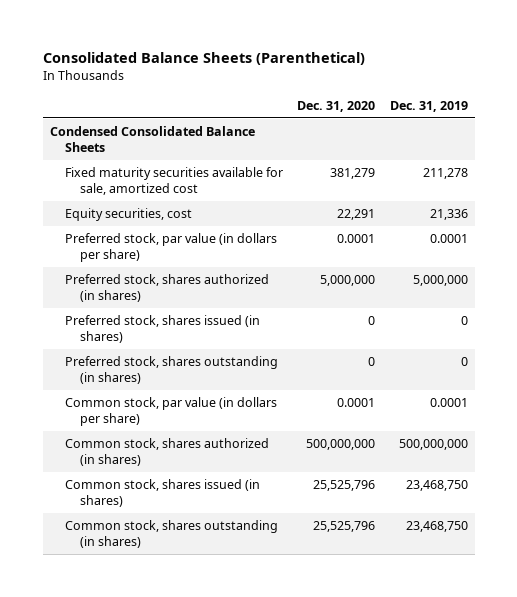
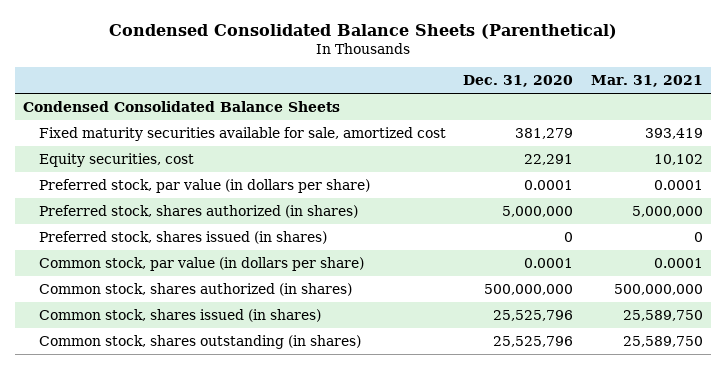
- Consolidated Balance Sheets (Parenthetical)
+ Condensed Consolidated Balance Sheets (Parenthetical)
- | Dec. 31, 2020 | Dec. 31, 2019
+ | Dec. 31, 2020 | Mar. 31, 2021
- Preferred stock, shares outstanding (in shares) | 0 | 0

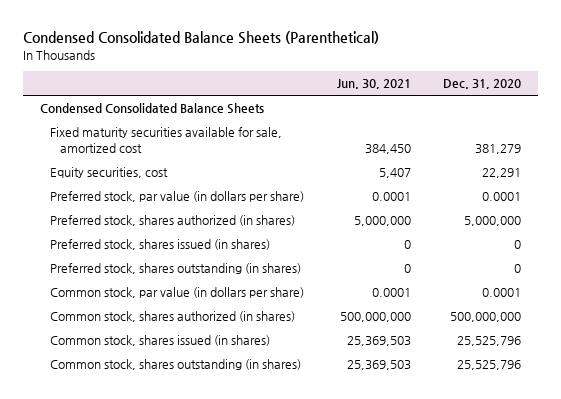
- | Dec. 31, 2020 | Mar. 31, 2021
+ | Jun. 30, 2021 | Dec. 31, 2020
+ Preferred stock, shares outstanding (in shares) | 0 | 0

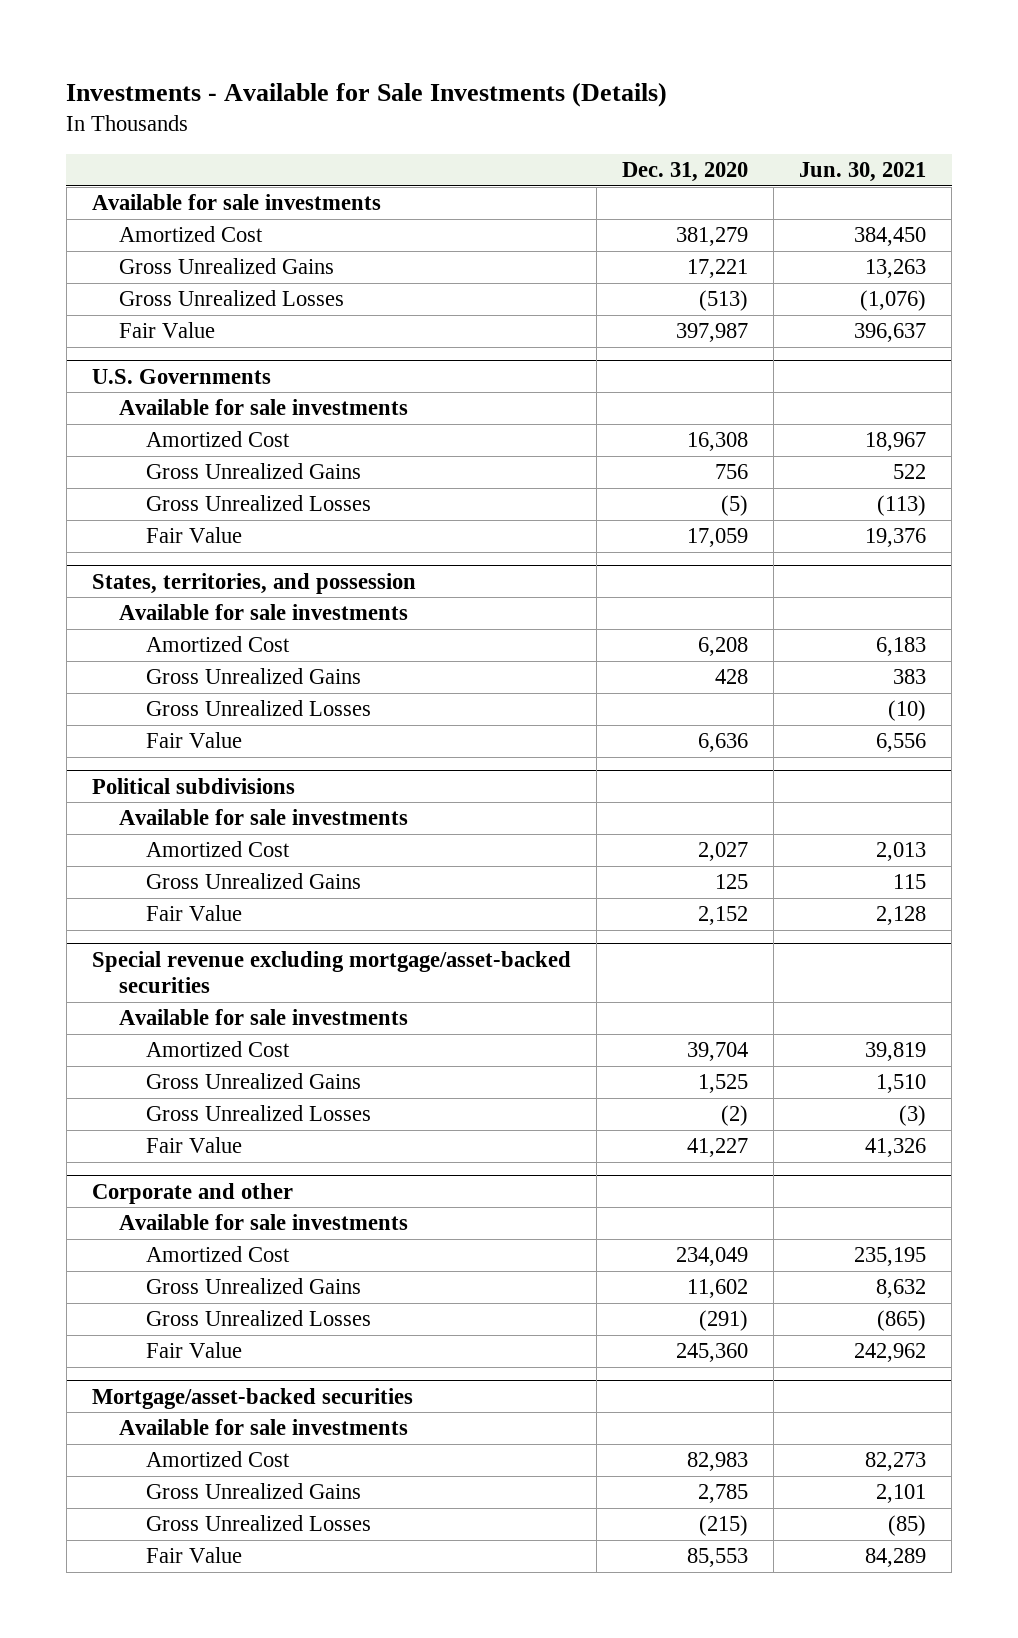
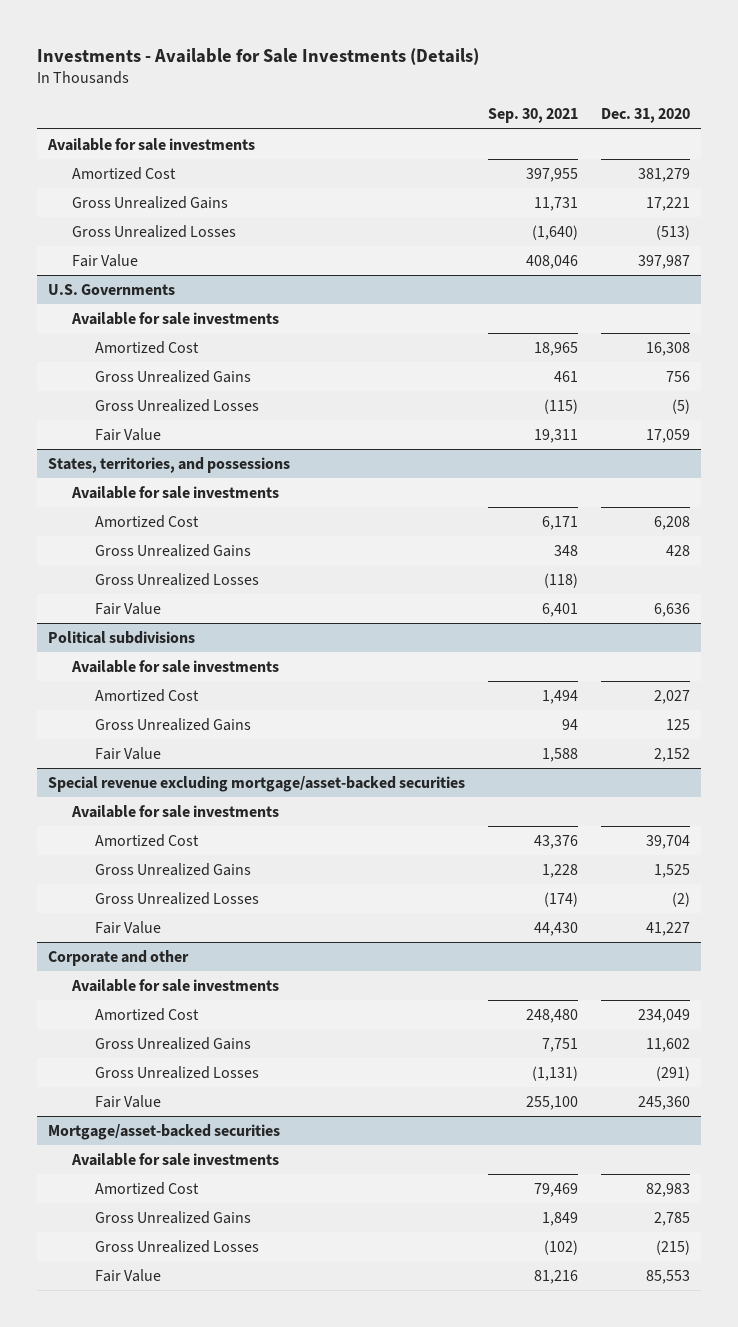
- | Dec. 31, 2020 | Jun. 30, 2021
+ | Sep. 30, 2021 | Dec. 31, 2020
- States, territories, and possession
+ States, territories, and possessions

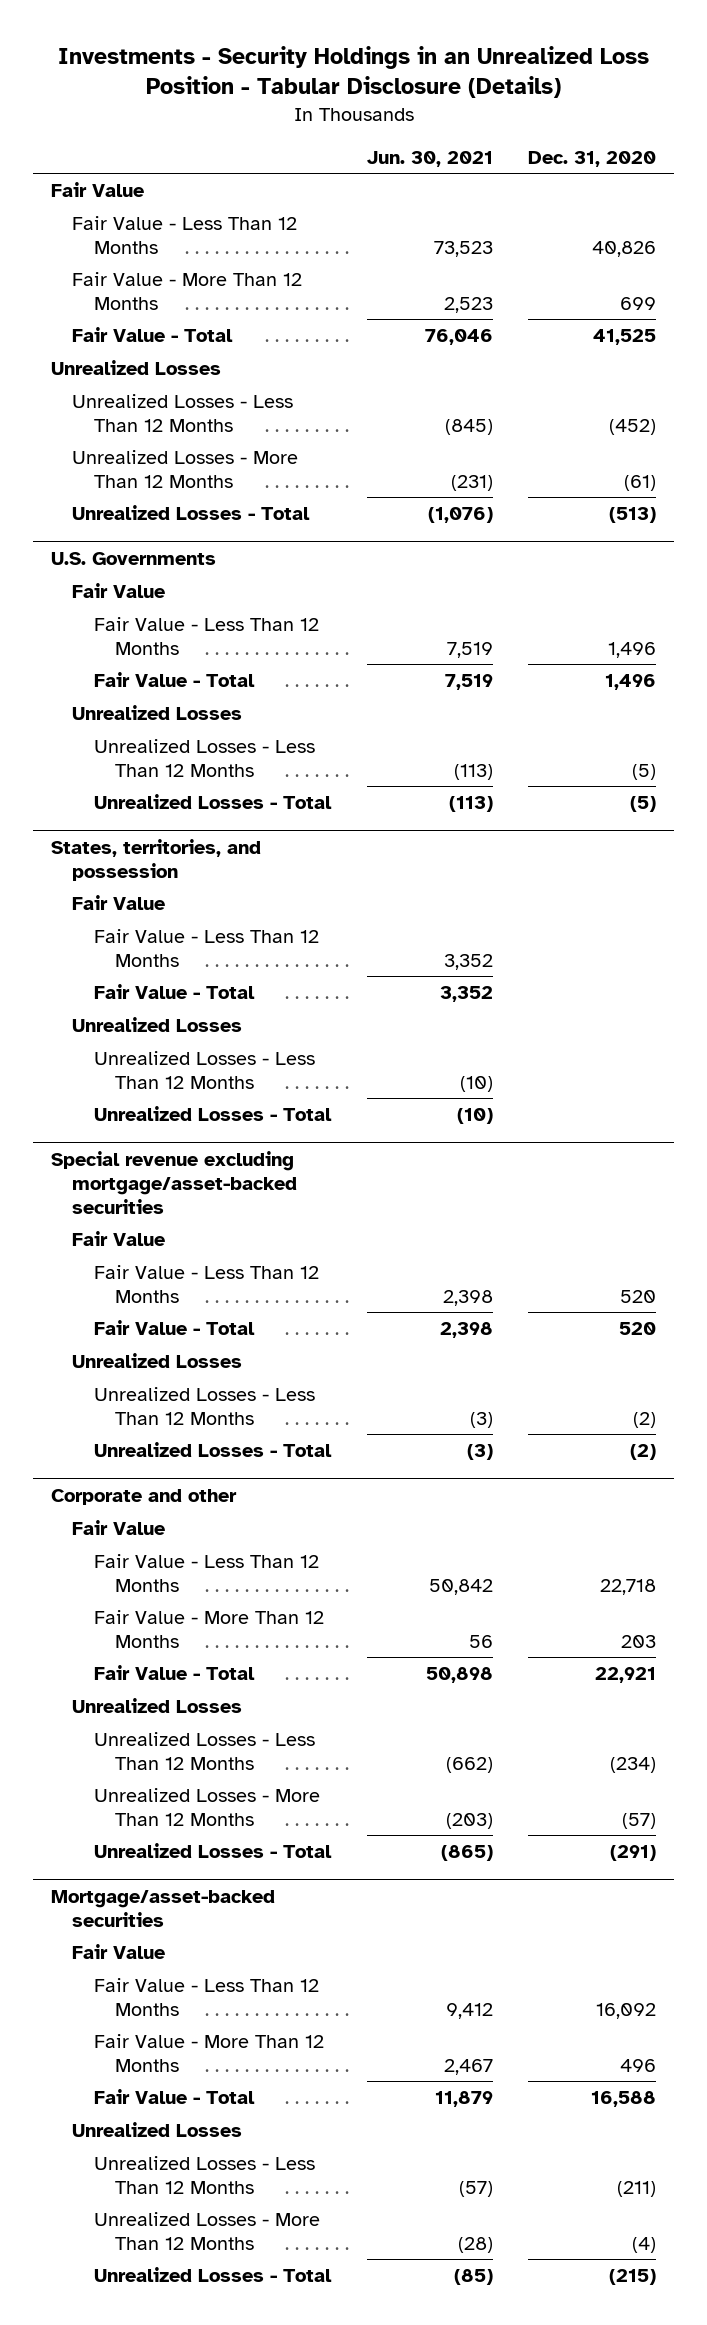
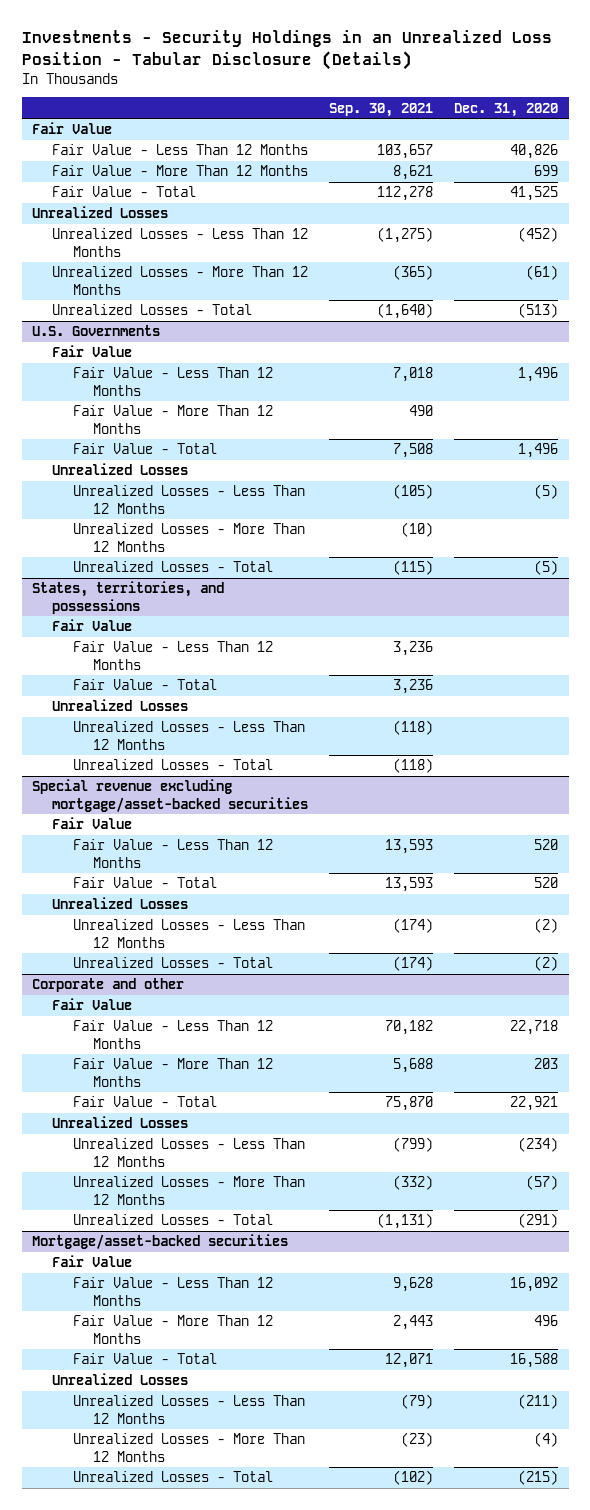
- | Jun. 30, 2021 | Dec. 31, 2020
+ | Sep. 30, 2021 | Dec. 31, 2020
@ U.S. Governments
+ Fair Value - More Than 12 Months | 490 |
+ Unrealized Losses - More Than 12 Months | (10) |
- States, territories, and possession
+ States, territories, and possessions

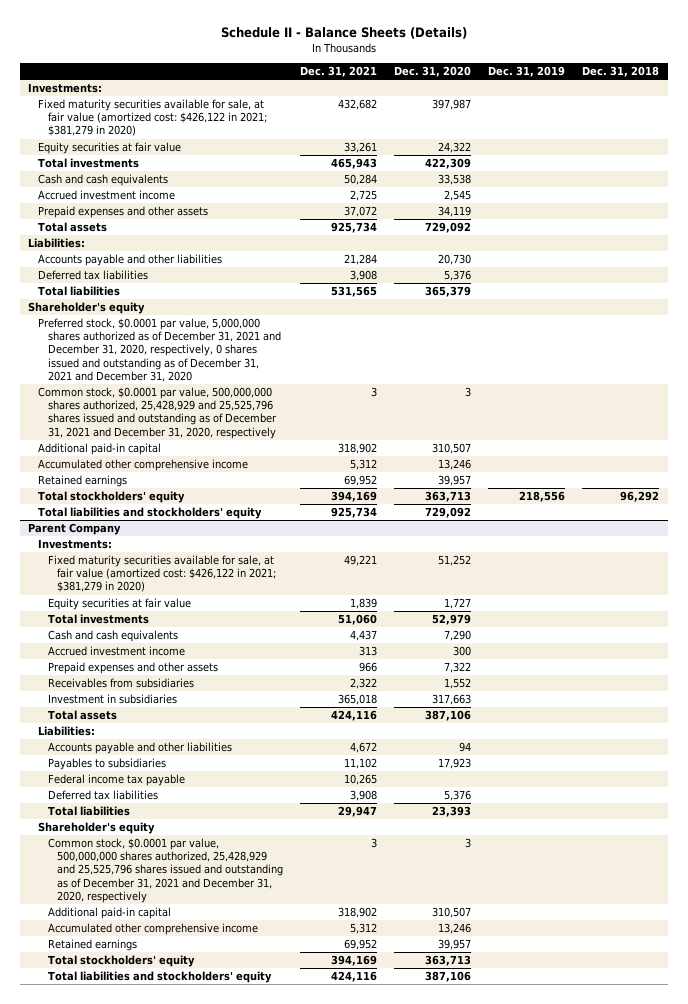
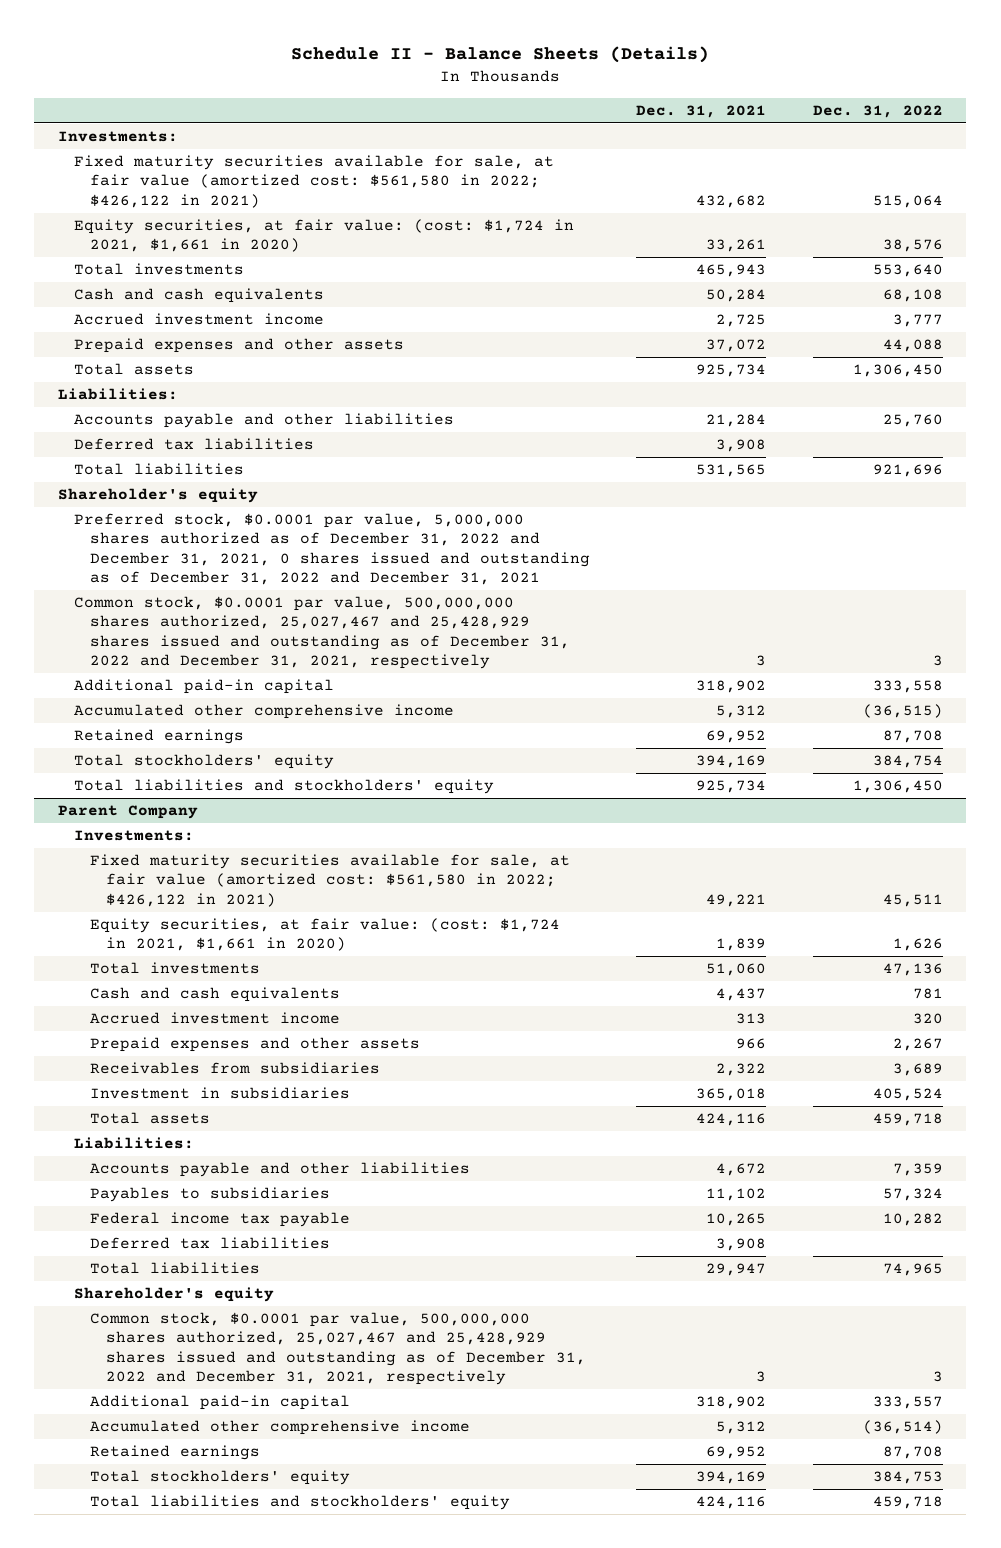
- | Dec. 31, 2021 | Dec. 31, 2020 | Dec. 31, 2019 | Dec. 31, 2018
+ | Dec. 31, 2021 | Dec. 31, 2022
- Fixed maturity securities available for sale, at fair value (amortized cost: $426,122 in 2021; $381,279 in 2020) | 432,682 | 397,987 | |
- Equity securities at fair value | 33,261 | 24,322 | |
+ Fixed maturity securities available for sale, at fair value (amortized cost: $561,580 in 2022; $426,122 in 2021) | 432,682 | 515,064
+ Equity securities, at fair value: (cost: $1,724 in 2021, $1,661 in 2020) | 33,261 | 38,576
- Preferred stock, $0.0001 par value, 5,000,000 shares authorized as of December 31, 2021 and December 31, 2020, respectively, 0 shares issued and outstanding as of December 31, 2021 and December 31, 2020
- Common stock, $0.0001 par value, 500,000,000 shares authorized, 25,428,929 and 25,525,796 shares issued and outstanding as of December 31, 2021 and December 31, 2020, respectively | 3 | 3 | |
+ Preferred stock, $0.0001 par value, 5,000,000 shares authorized as of December 31, 2022 and December 31, 2021, 0 shares issued and outstanding as of December 31, 2022 and December 31, 2021
+ Common stock, $0.0001 par value, 500,000,000 shares authorized, 25,027,467 and 25,428,929 shares issued and outstanding as of December 31, 2022 and December 31, 2021, respectively | 3 | 3
@ Parent Company
- Fixed maturity securities available for sale, at fair value (amortized cost: $426,122 in 2021; $381,279 in 2020) | 49,221 | 51,252 | |
- Equity securities at fair value | 1,839 | 1,727 | |
+ Fixed maturity securities available for sale, at fair value (amortized cost: $561,580 in 2022; $426,122 in 2021) | 49,221 | 45,511
+ Equity securities, at fair value: (cost: $1,724 in 2021, $1,661 in 2020) | 1,839 | 1,626
- Common stock, $0.0001 par value, 500,000,000 shares authorized, 25,428,929 and 25,525,796 shares issued and outstanding as of December 31, 2021 and December 31, 2020, respectively | 3 | 3 | |
+ Common stock, $0.0001 par value, 500,000,000 shares authorized, 25,027,467 and 25,428,929 shares issued and outstanding as of December 31, 2022 and December 31, 2021, respectively | 3 | 3

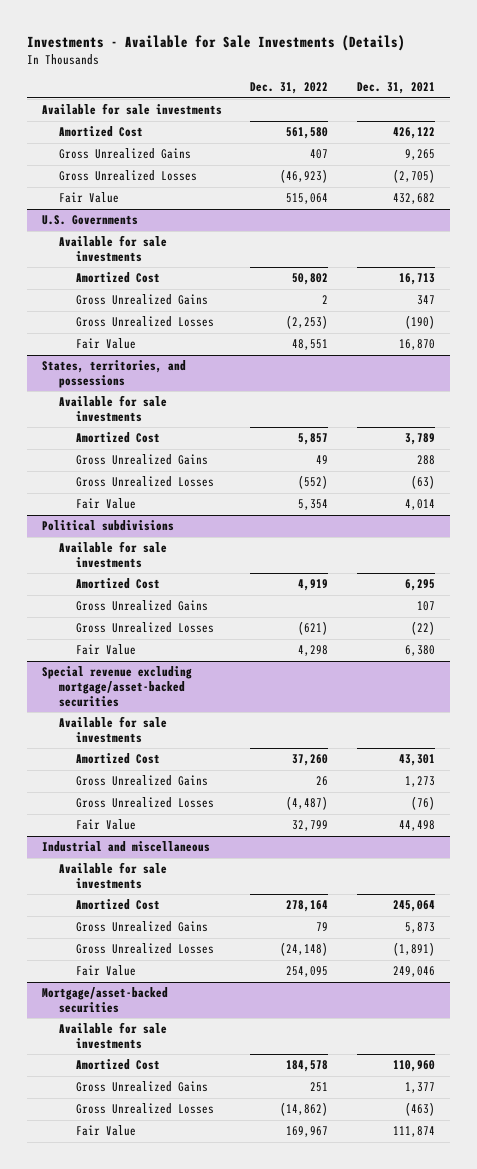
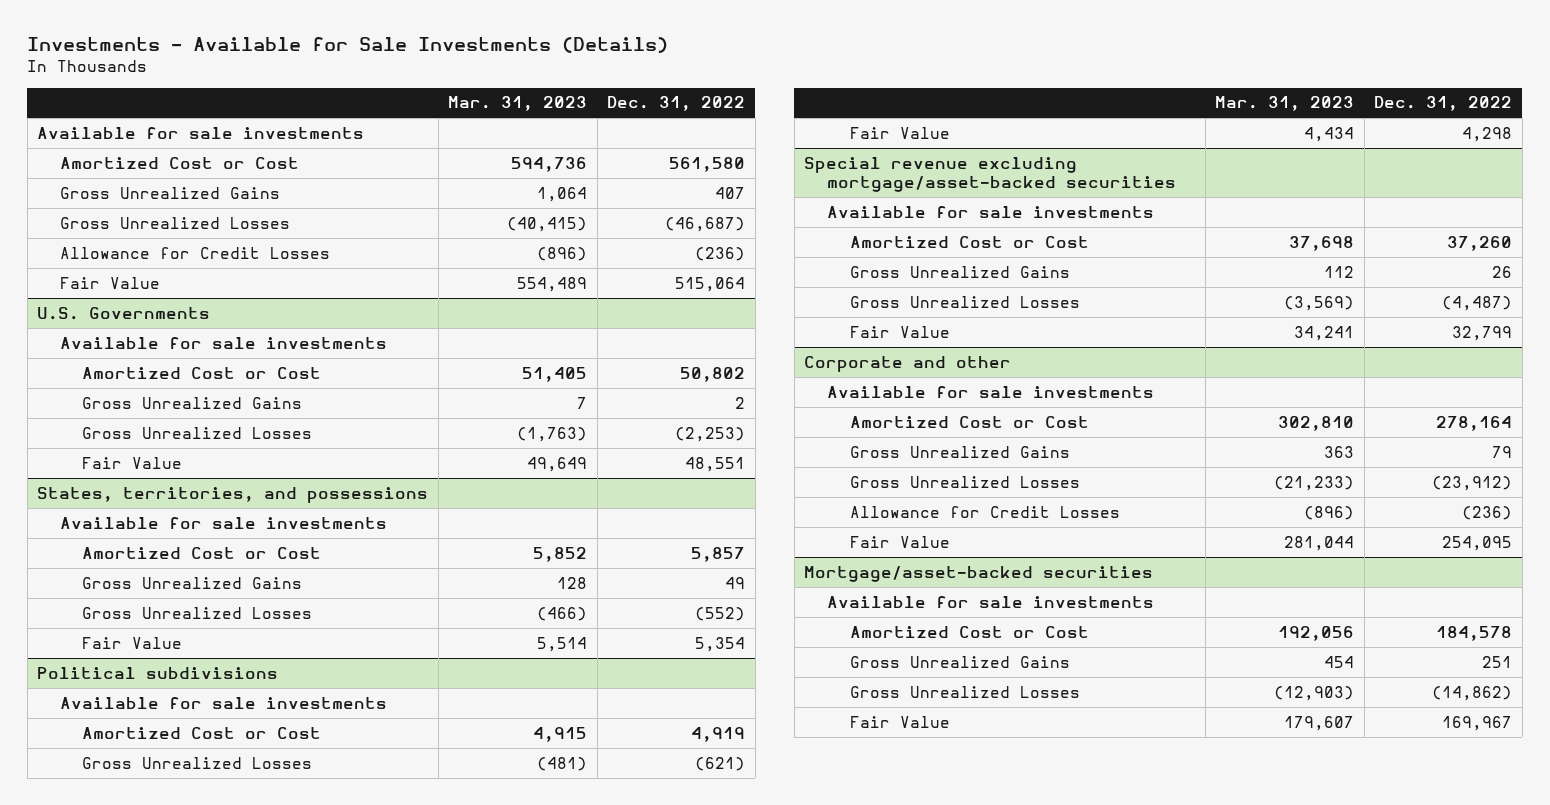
- | Dec. 31, 2022 | Dec. 31, 2021
+ | Mar. 31, 2023 | Dec. 31, 2022
- Amortized Cost | 561,580 | 426,122
+ Amortized Cost or Cost | 594,736 | 561,580
- Gross Unrealized Losses | (46,923) | (2,705)
+ Gross Unrealized Losses | (40,415) | (46,687)
+ Allowance for Credit Losses | (896) | (236)
@ U.S. Governments
- Amortized Cost | 50,802 | 16,713
+ Amortized Cost or Cost | 51,405 | 50,802
@ States, territories, and possessions
- Amortized Cost | 5,857 | 3,789
+ Amortized Cost or Cost | 5,852 | 5,857
@ Political subdivisions
- Amortized Cost | 4,919 | 6,295
- Gross Unrealized Gains | | 107
+ Amortized Cost or Cost | 4,915 | 4,919
@ Special revenue excluding mortgage/asset-backed securities
- Amortized Cost | 37,260 | 43,301
+ Amortized Cost or Cost | 37,698 | 37,260
- Industrial and miscellaneous
+ Corporate and other
- Amortized Cost | 278,164 | 245,064
+ Amortized Cost or Cost | 302,810 | 278,164
- Gross Unrealized Losses | (24,148) | (1,891)
+ Gross Unrealized Losses | (21,233) | (23,912)
+ Allowance for Credit Losses | (896) | (236)
@ Mortgage/asset-backed securities
- Amortized Cost | 184,578 | 110,960
+ Amortized Cost or Cost | 192,056 | 184,578

